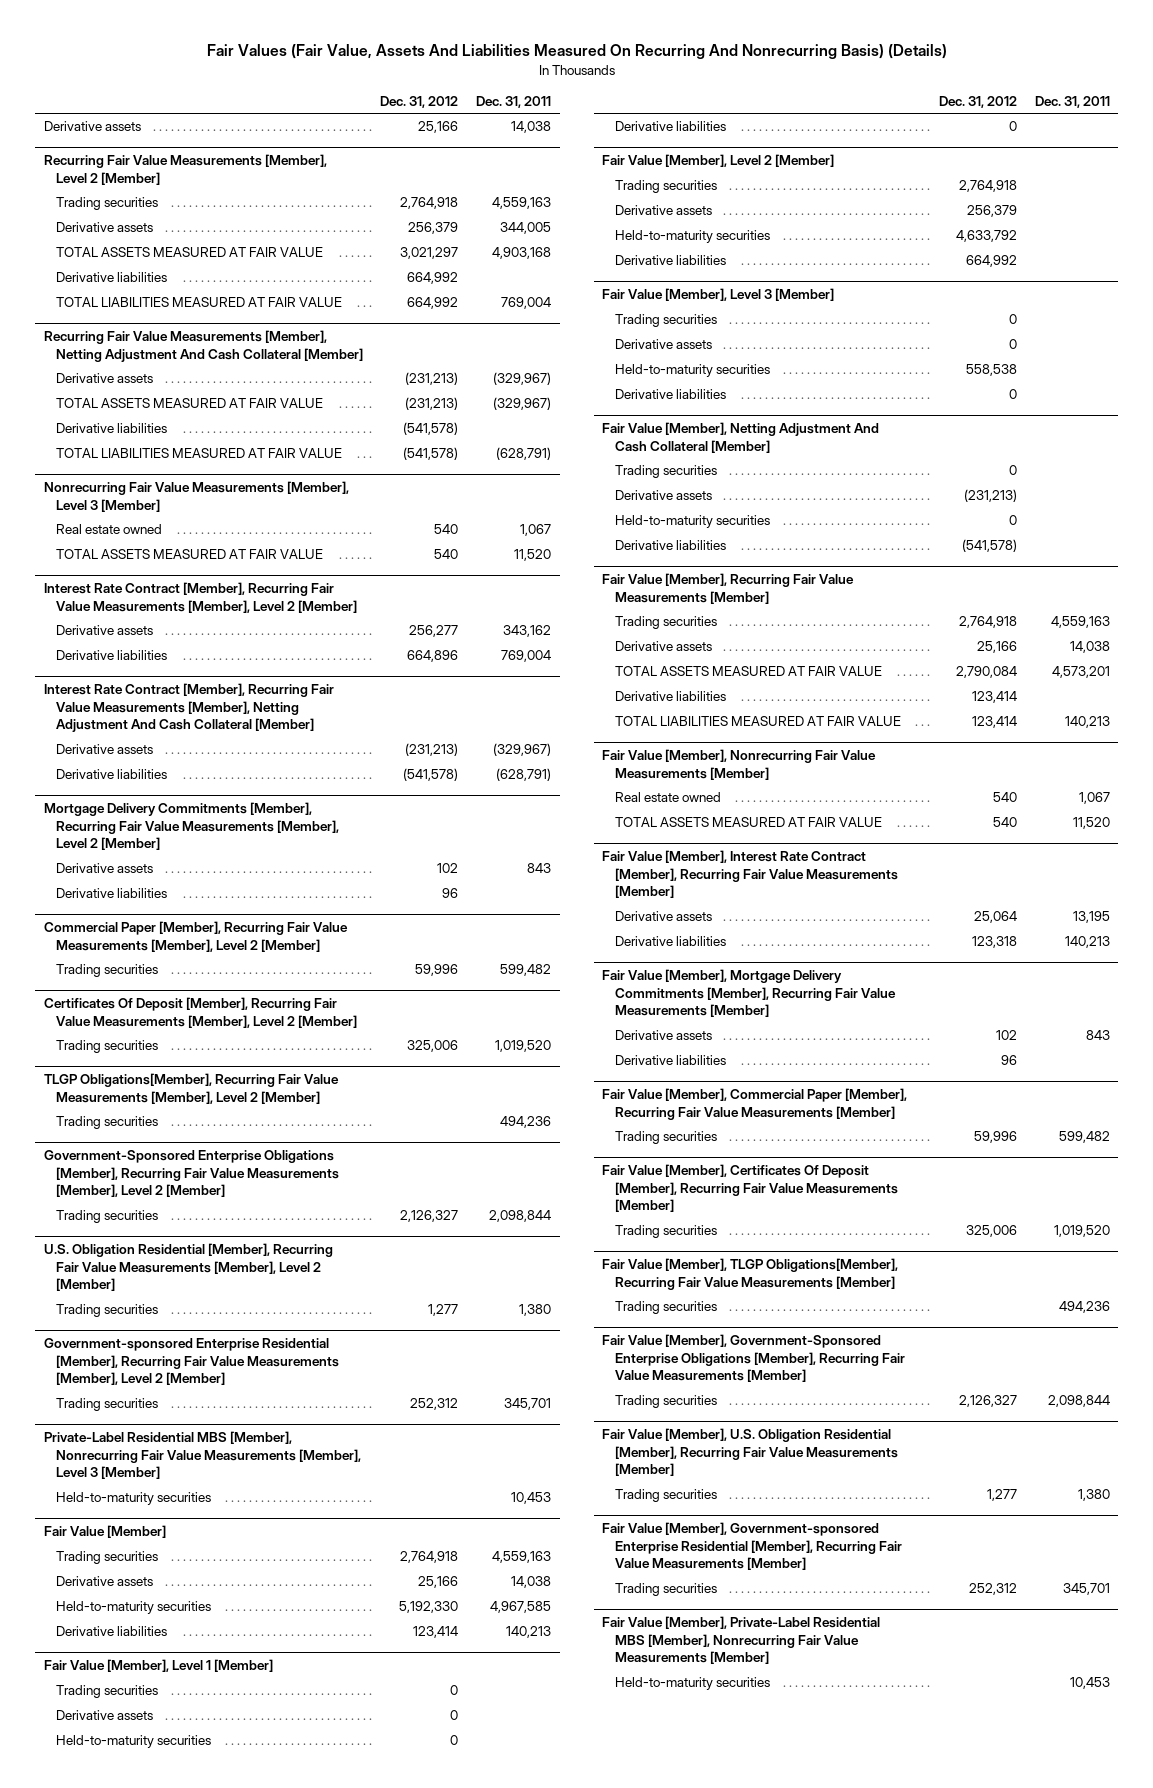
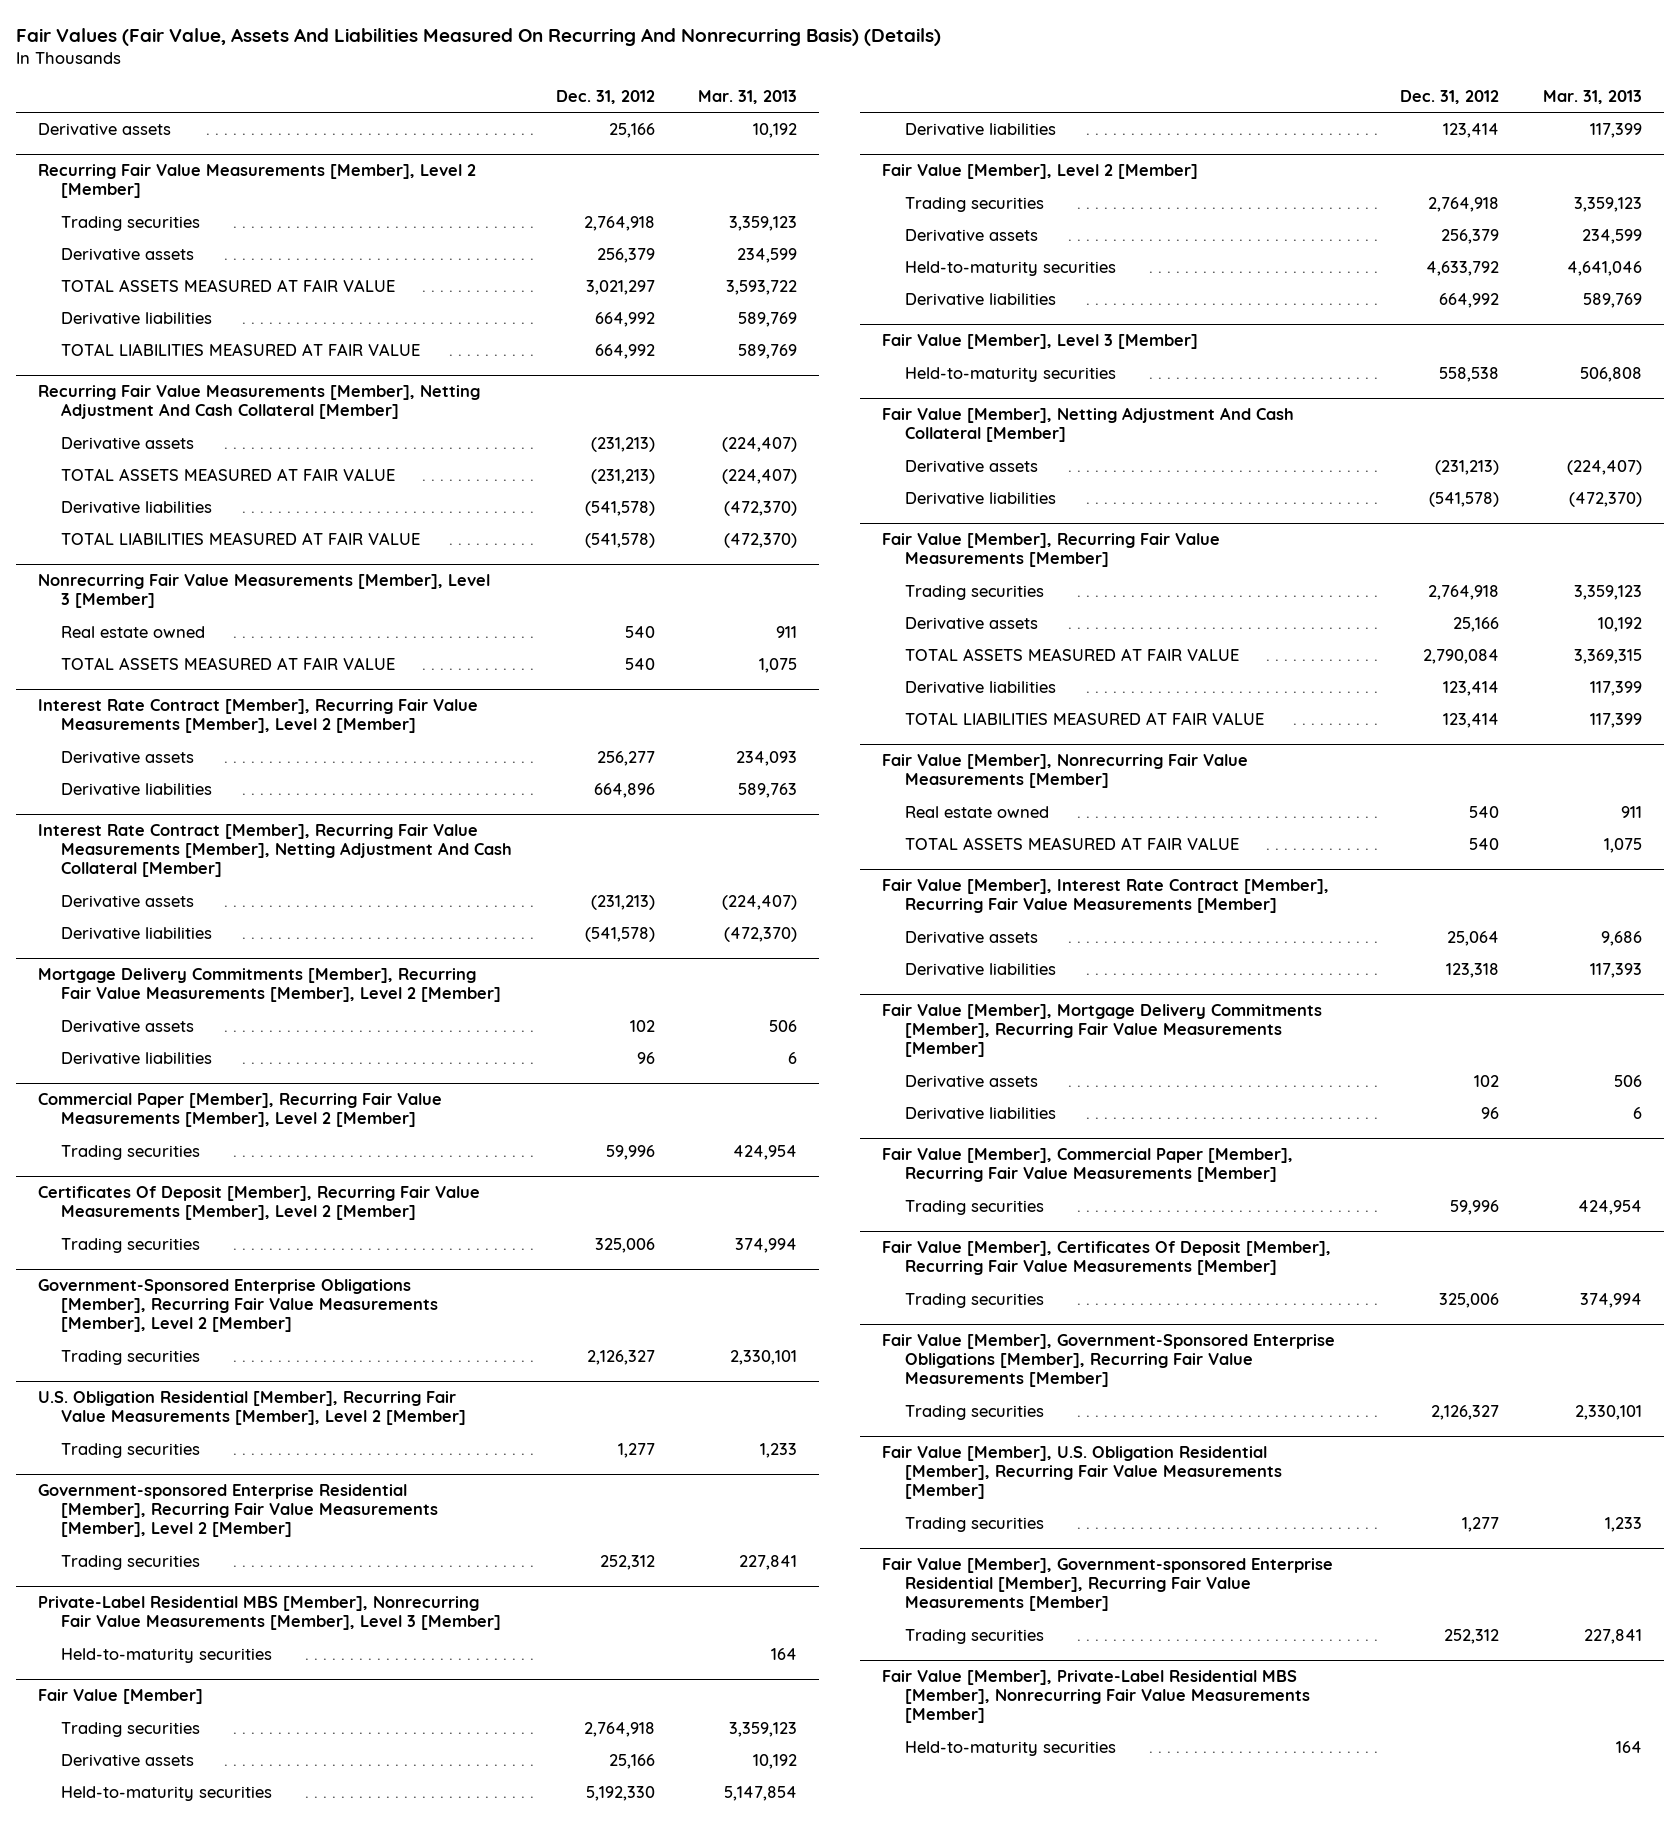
- | Dec. 31, 2012 | Dec. 31, 2011
+ | Dec. 31, 2012 | Mar. 31, 2013
- TLGP Obligations[Member], Recurring Fair Value Measurements [Member], Level 2 [Member]
- Trading securities | | 494,236
- Fair Value [Member], Level 1 [Member]
- Trading securities | 0 |
- Derivative assets | 0 |
- Held-to-maturity securities | 0 |
- Derivative liabilities | 0 |
@ Fair Value [Member], Level 3 [Member]
- Trading securities | 0 |
- Derivative assets | 0 |
- Derivative liabilities | 0 |
@ Fair Value [Member], Netting Adjustment And Cash Collateral [Member]
- Trading securities | 0 |
- Held-to-maturity securities | 0 |
- Fair Value [Member], TLGP Obligations[Member], Recurring Fair Value Measurements [Member]
- Trading securities | | 494,236

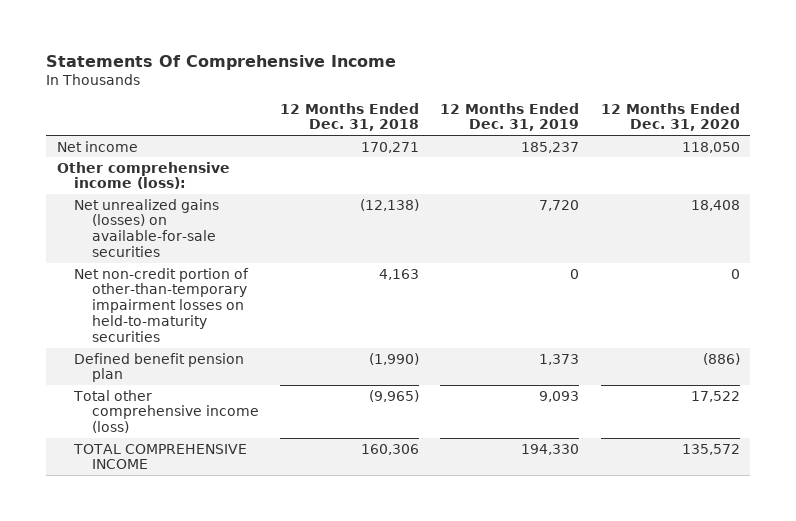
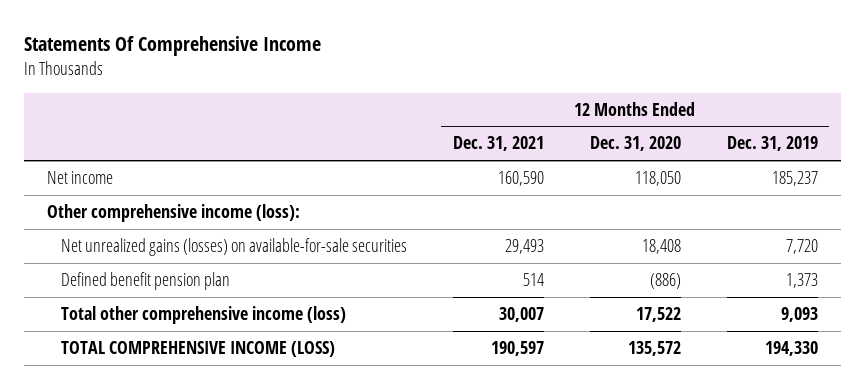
- | 12 Months Ended Dec. 31, 2018 | 12 Months Ended Dec. 31, 2019 | 12 Months Ended Dec. 31, 2020
+ | 12 Months Ended Dec. 31, 2021 | 12 Months Ended Dec. 31, 2020 | 12 Months Ended Dec. 31, 2019
- Net non-credit portion of other-than-temporary impairment losses on held-to-maturity securities | 4,163 | 0 | 0
- TOTAL COMPREHENSIVE INCOME | 160,306 | 194,330 | 135,572
+ TOTAL COMPREHENSIVE INCOME (LOSS) | 190,597 | 135,572 | 194,330

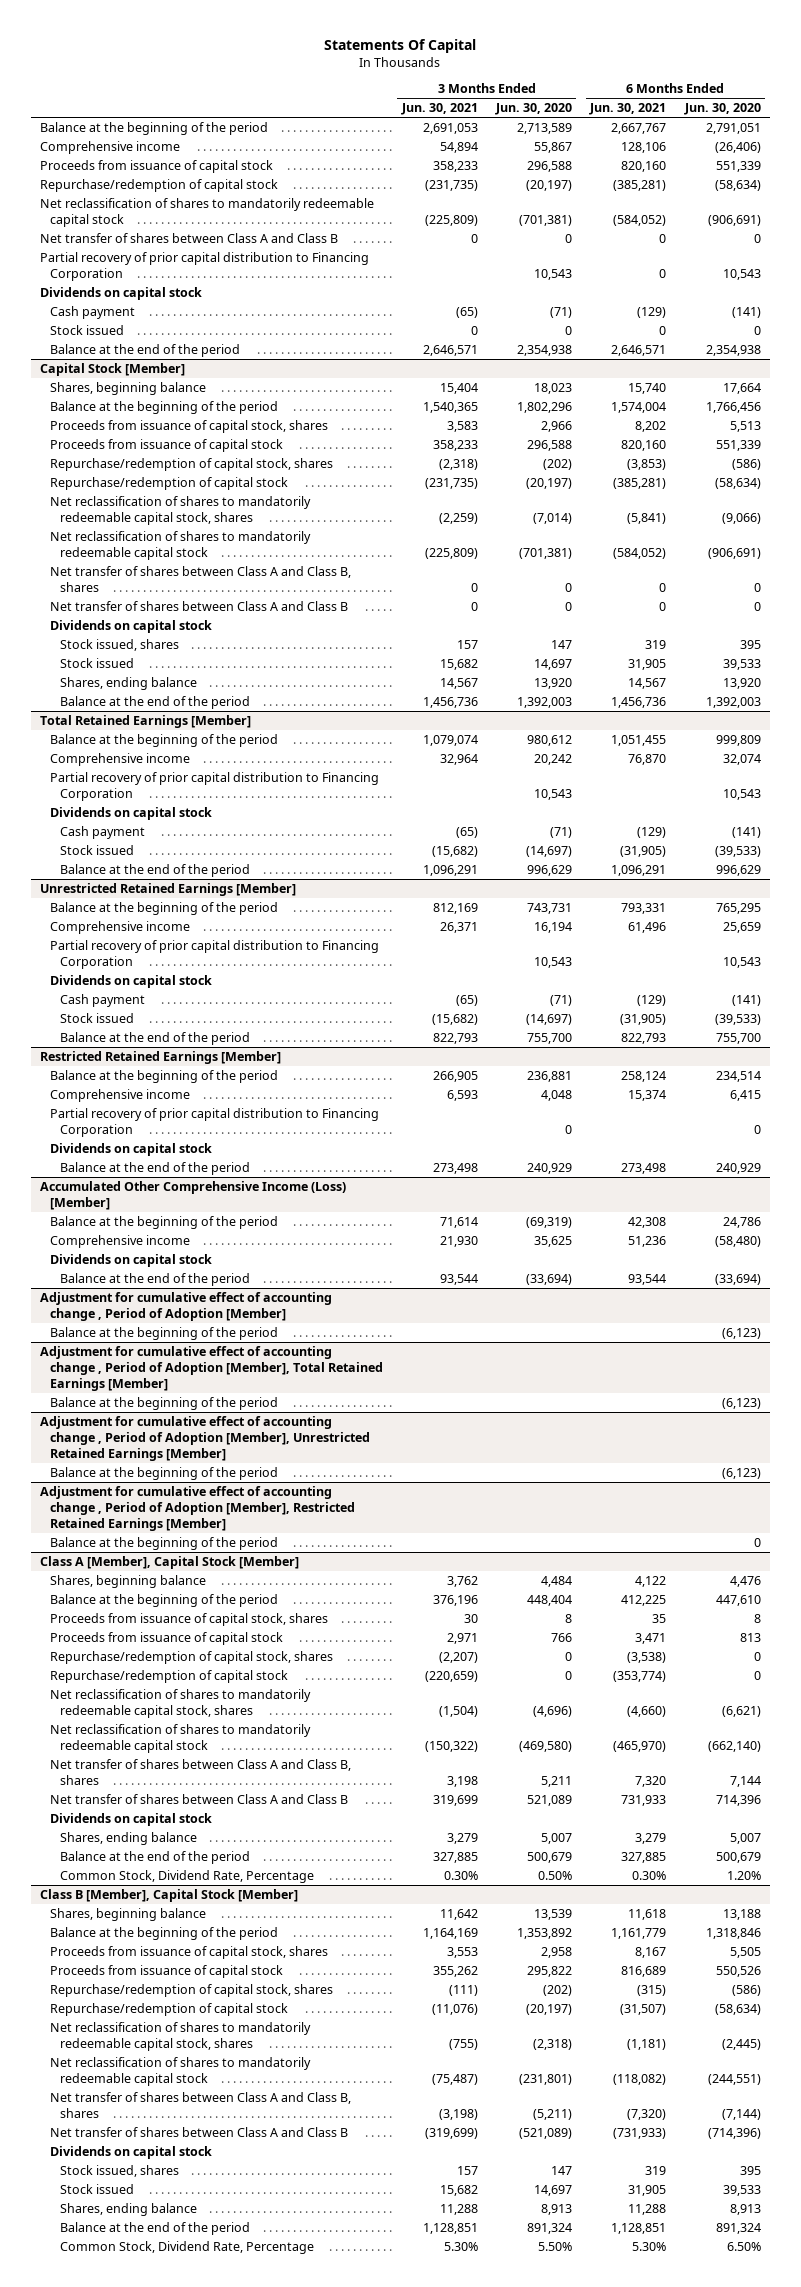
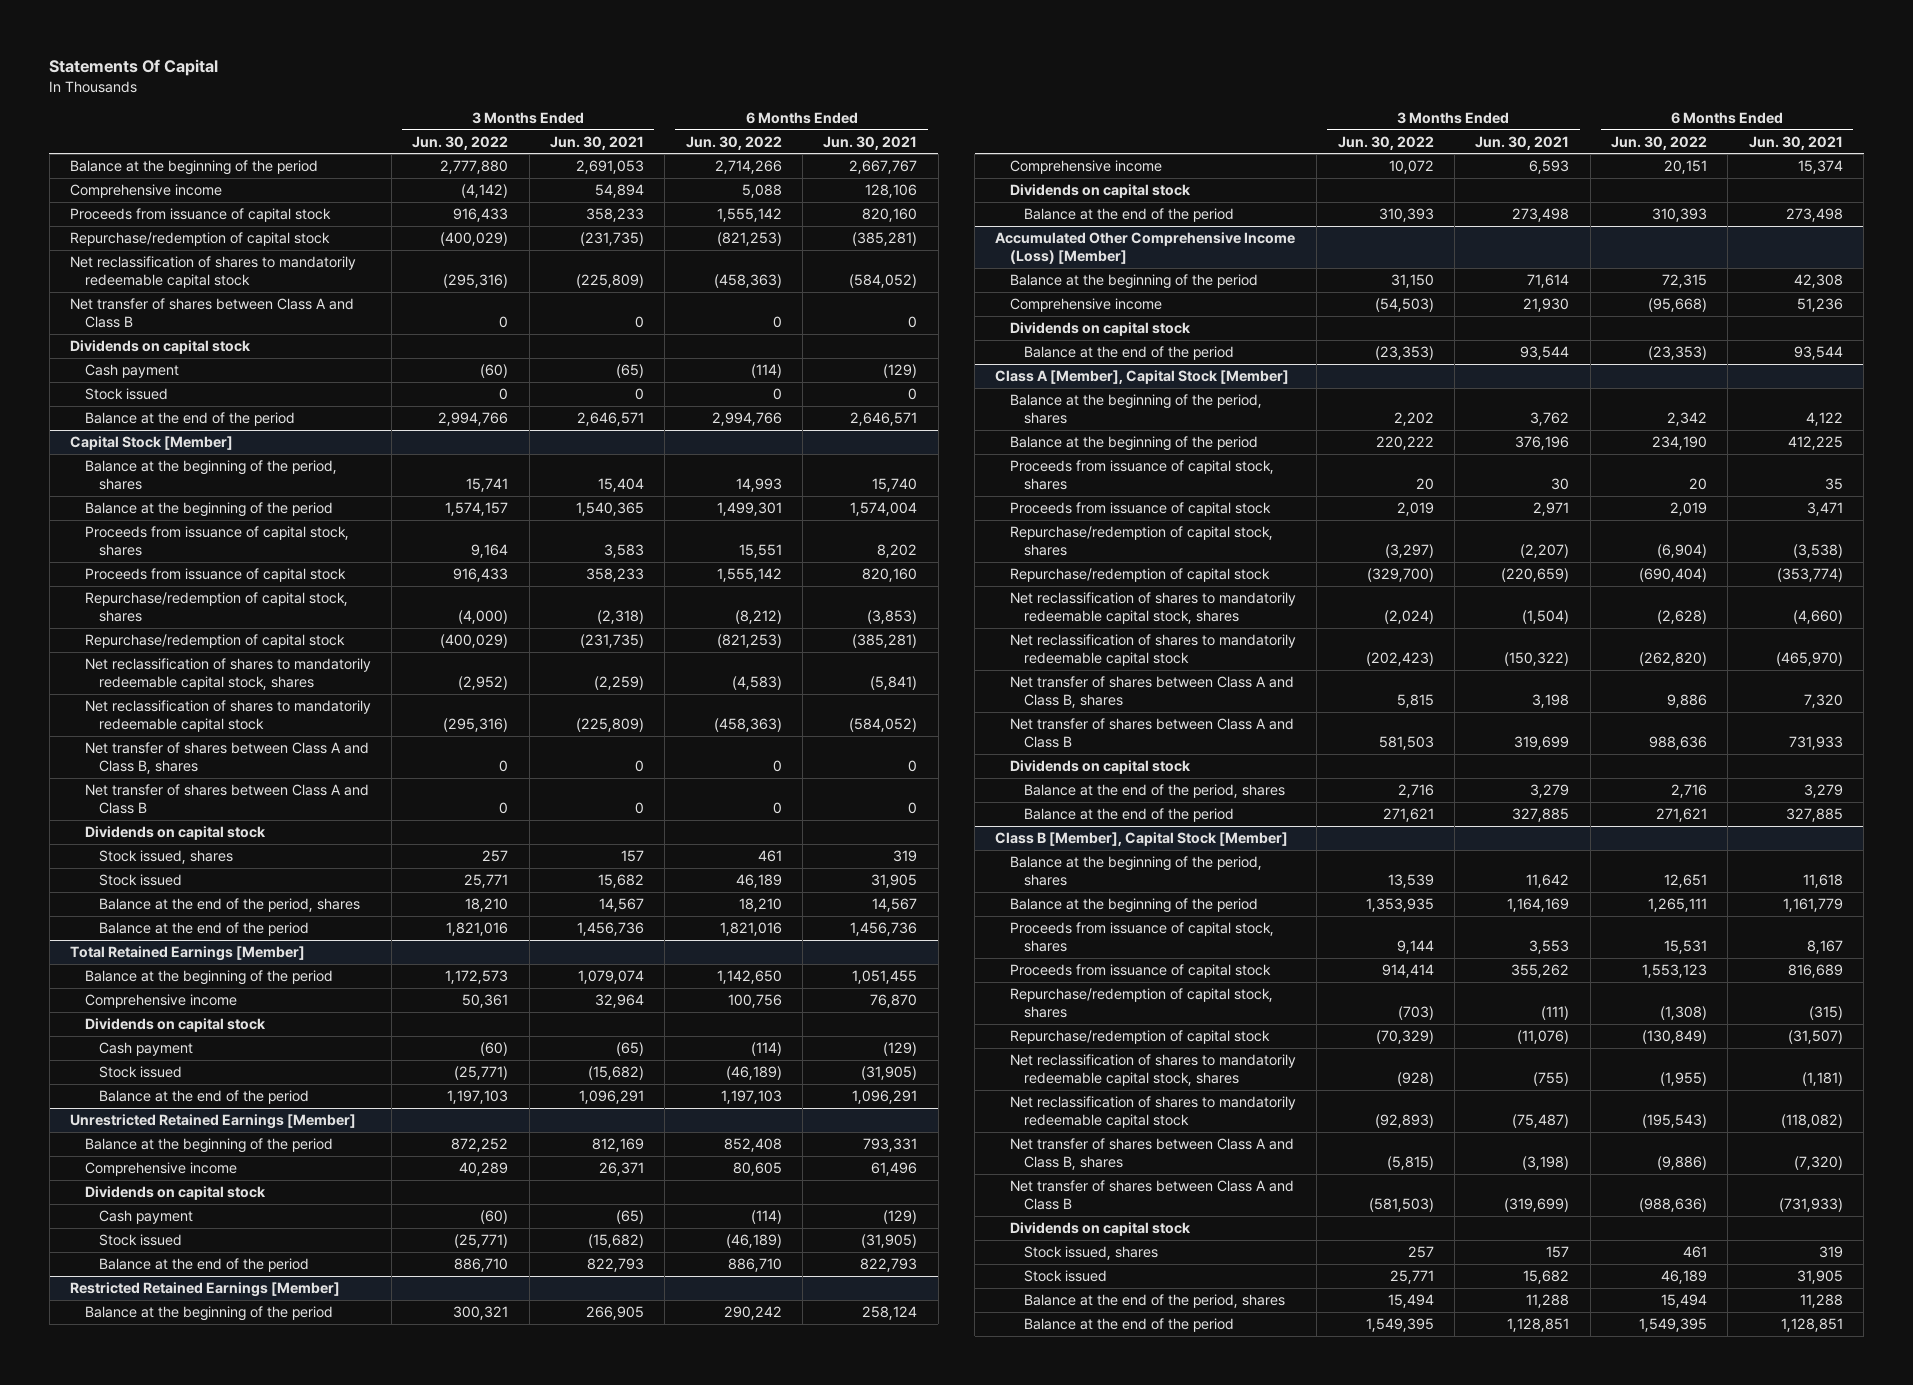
- | 3 Months Ended Jun. 30, 2021 | 3 Months Ended Jun. 30, 2020 | 6 Months Ended Jun. 30, 2021 | 6 Months Ended Jun. 30, 2020
+ | 3 Months Ended Jun. 30, 2022 | 3 Months Ended Jun. 30, 2021 | 6 Months Ended Jun. 30, 2022 | 6 Months Ended Jun. 30, 2021
- Partial recovery of prior capital distribution to Financing Corporation | | 10,543 | 0 | 10,543
@ Capital Stock [Member]
- Shares, beginning balance | 15,404 | 18,023 | 15,740 | 17,664
+ Balance at the beginning of the period, shares | 15,741 | 15,404 | 14,993 | 15,740
- Shares, ending balance | 14,567 | 13,920 | 14,567 | 13,920
+ Balance at the end of the period, shares | 18,210 | 14,567 | 18,210 | 14,567
@ Total Retained Earnings [Member]
- Partial recovery of prior capital distribution to Financing Corporation | | 10,543 | | 10,543
@ Unrestricted Retained Earnings [Member]
- Partial recovery of prior capital distribution to Financing Corporation | | 10,543 | | 10,543
@ Restricted Retained Earnings [Member]
- Partial recovery of prior capital distribution to Financing Corporation | | 0 | | 0
- Adjustment for cumulative effect of accounting change , Period of Adoption [Member]
- Balance at the beginning of the period | | | | (6,123)
- Adjustment for cumulative effect of accounting change , Period of Adoption [Member], Total Retained Earnings [Member]
- Balance at the beginning of the period | | | | (6,123)
- Adjustment for cumulative effect of accounting change , Period of Adoption [Member], Unrestricted Retained Earnings [Member]
- Balance at the beginning of the period | | | | (6,123)
- Adjustment for cumulative effect of accounting change , Period of Adoption [Member], Restricted Retained Earnings [Member]
- Balance at the beginning of the period | | | | 0
@ Class A [Member], Capital Stock [Member]
- Shares, beginning balance | 3,762 | 4,484 | 4,122 | 4,476
+ Balance at the beginning of the period, shares | 2,202 | 3,762 | 2,342 | 4,122
- Shares, ending balance | 3,279 | 5,007 | 3,279 | 5,007
+ Balance at the end of the period, shares | 2,716 | 3,279 | 2,716 | 3,279
- Common Stock, Dividend Rate, Percentage | 0.30% | 0.50% | 0.30% | 1.20%
@ Class B [Member], Capital Stock [Member]
- Shares, beginning balance | 11,642 | 13,539 | 11,618 | 13,188
+ Balance at the beginning of the period, shares | 13,539 | 11,642 | 12,651 | 11,618
- Shares, ending balance | 11,288 | 8,913 | 11,288 | 8,913
+ Balance at the end of the period, shares | 15,494 | 11,288 | 15,494 | 11,288
- Common Stock, Dividend Rate, Percentage | 5.30% | 5.50% | 5.30% | 6.50%

